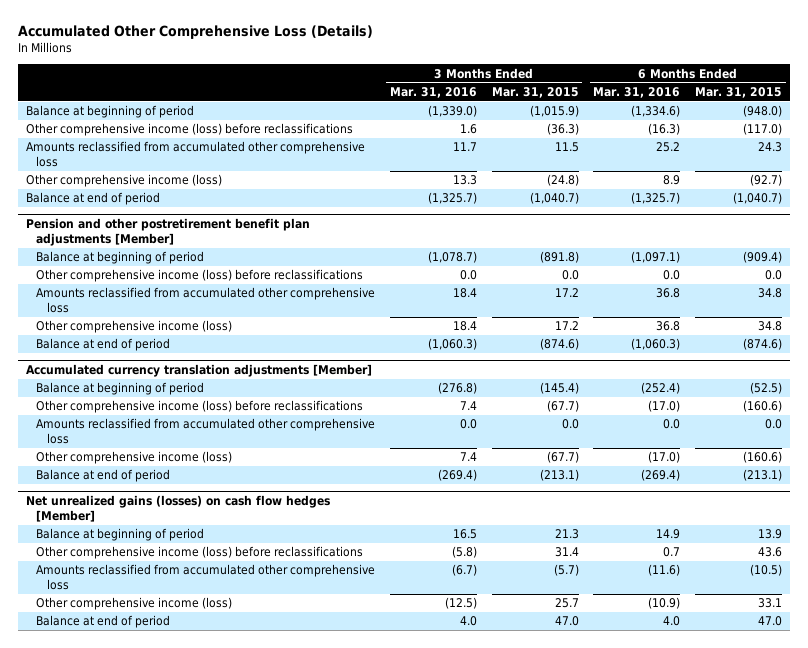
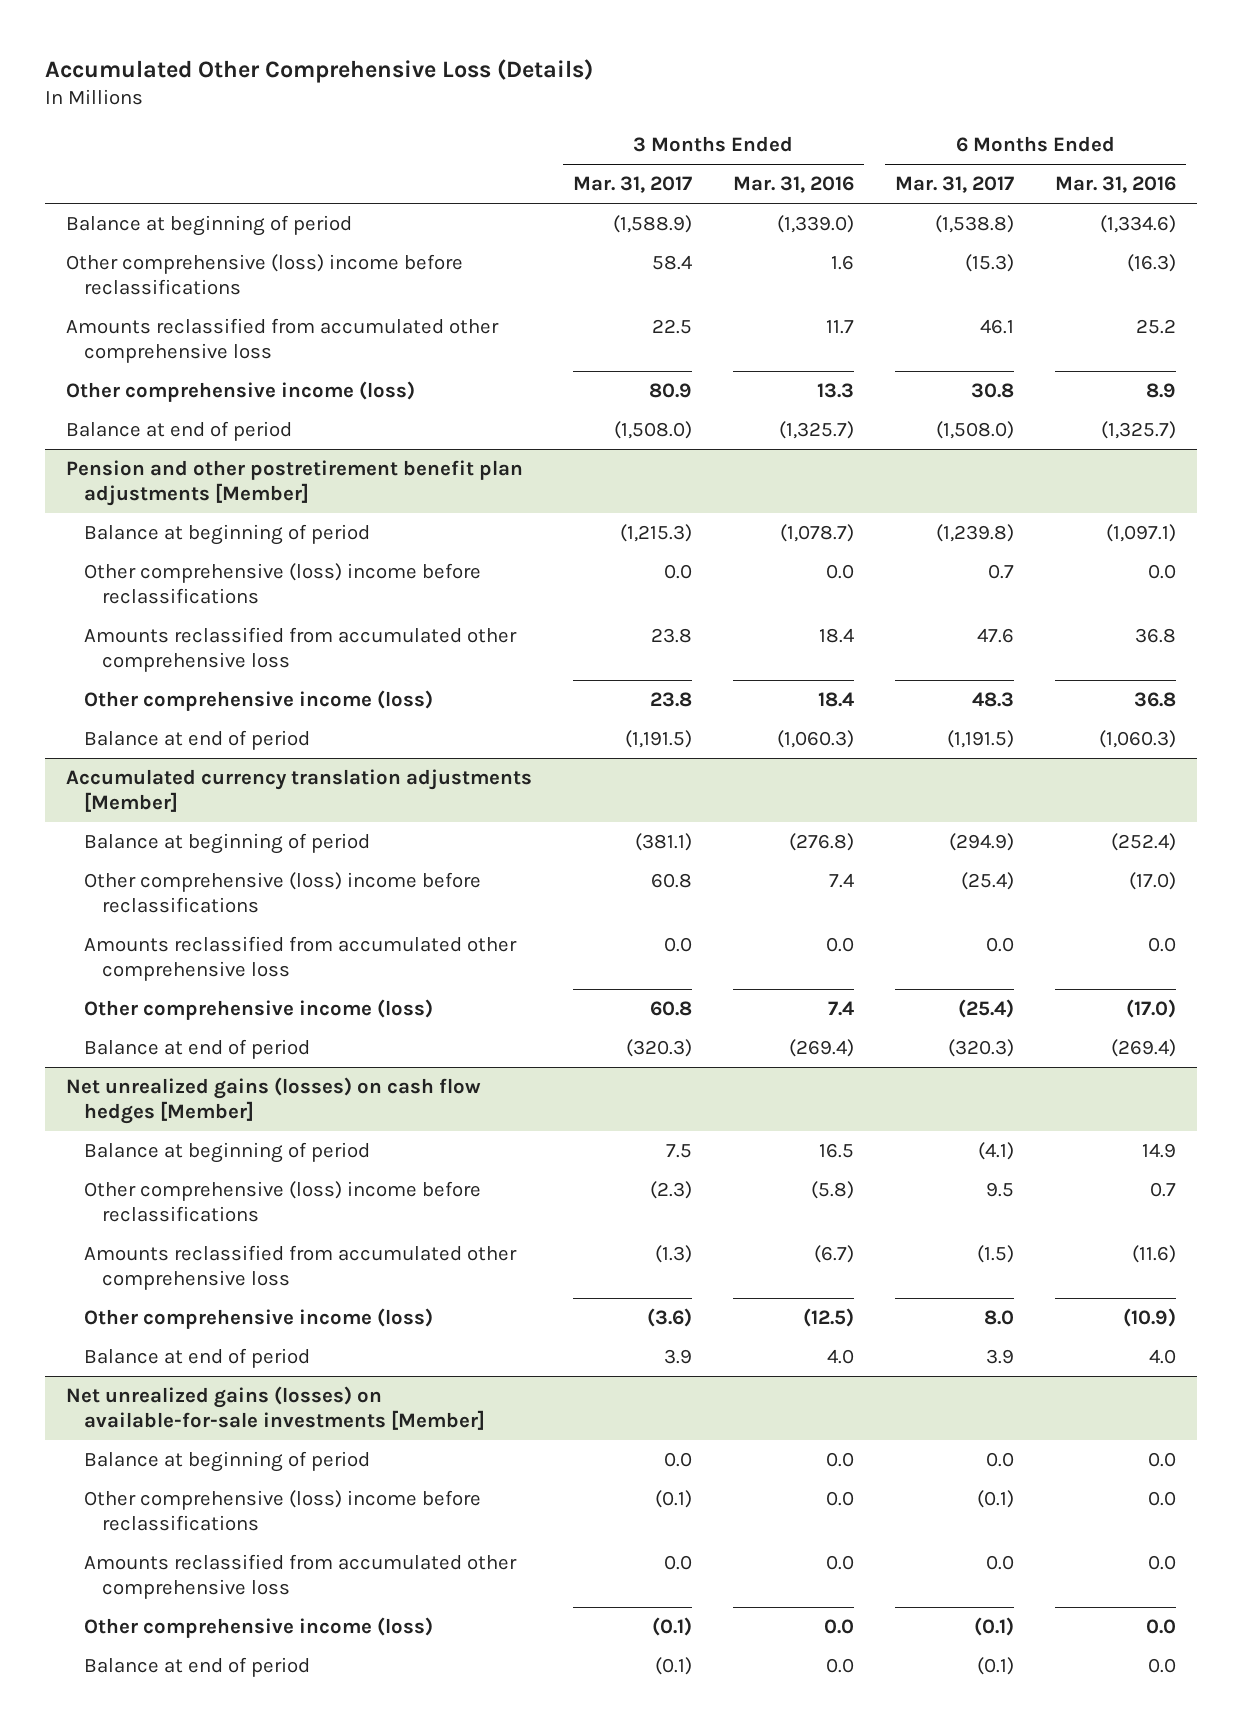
- | 3 Months Ended Mar. 31, 2016 | 3 Months Ended Mar. 31, 2015 | 6 Months Ended Mar. 31, 2016 | 6 Months Ended Mar. 31, 2015
+ | 3 Months Ended Mar. 31, 2017 | 3 Months Ended Mar. 31, 2016 | 6 Months Ended Mar. 31, 2017 | 6 Months Ended Mar. 31, 2016
- Other comprehensive income (loss) before reclassifications | 1.6 | (36.3) | (16.3) | (117.0)
+ Other comprehensive (loss) income before reclassifications | 58.4 | 1.6 | (15.3) | (16.3)
@ Pension and other postretirement benefit plan adjustments [Member]
- Other comprehensive income (loss) before reclassifications | 0.0 | 0.0 | 0.0 | 0.0
+ Other comprehensive (loss) income before reclassifications | 0.0 | 0.0 | 0.7 | 0.0
@ Accumulated currency translation adjustments [Member]
- Other comprehensive income (loss) before reclassifications | 7.4 | (67.7) | (17.0) | (160.6)
+ Other comprehensive (loss) income before reclassifications | 60.8 | 7.4 | (25.4) | (17.0)
@ Net unrealized gains (losses) on cash flow hedges [Member]
- Other comprehensive income (loss) before reclassifications | (5.8) | 31.4 | 0.7 | 43.6
+ Other comprehensive (loss) income before reclassifications | (2.3) | (5.8) | 9.5 | 0.7
+ Net unrealized gains (losses) on available-for-sale investments [Member]
+ Balance at beginning of period | 0.0 | 0.0 | 0.0 | 0.0
+ Other comprehensive (loss) income before reclassifications | (0.1) | 0.0 | (0.1) | 0.0
+ Amounts reclassified from accumulated other comprehensive loss | 0.0 | 0.0 | 0.0 | 0.0
+ Other comprehensive income (loss) | (0.1) | 0.0 | (0.1) | 0.0
+ Balance at end of period | (0.1) | 0.0 | (0.1) | 0.0

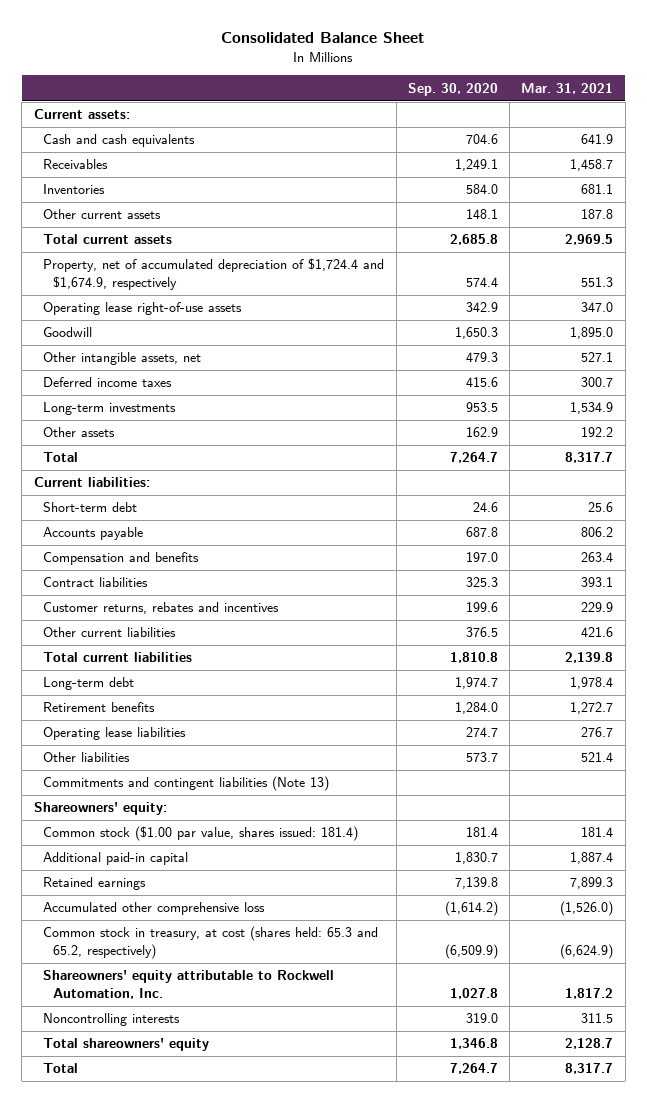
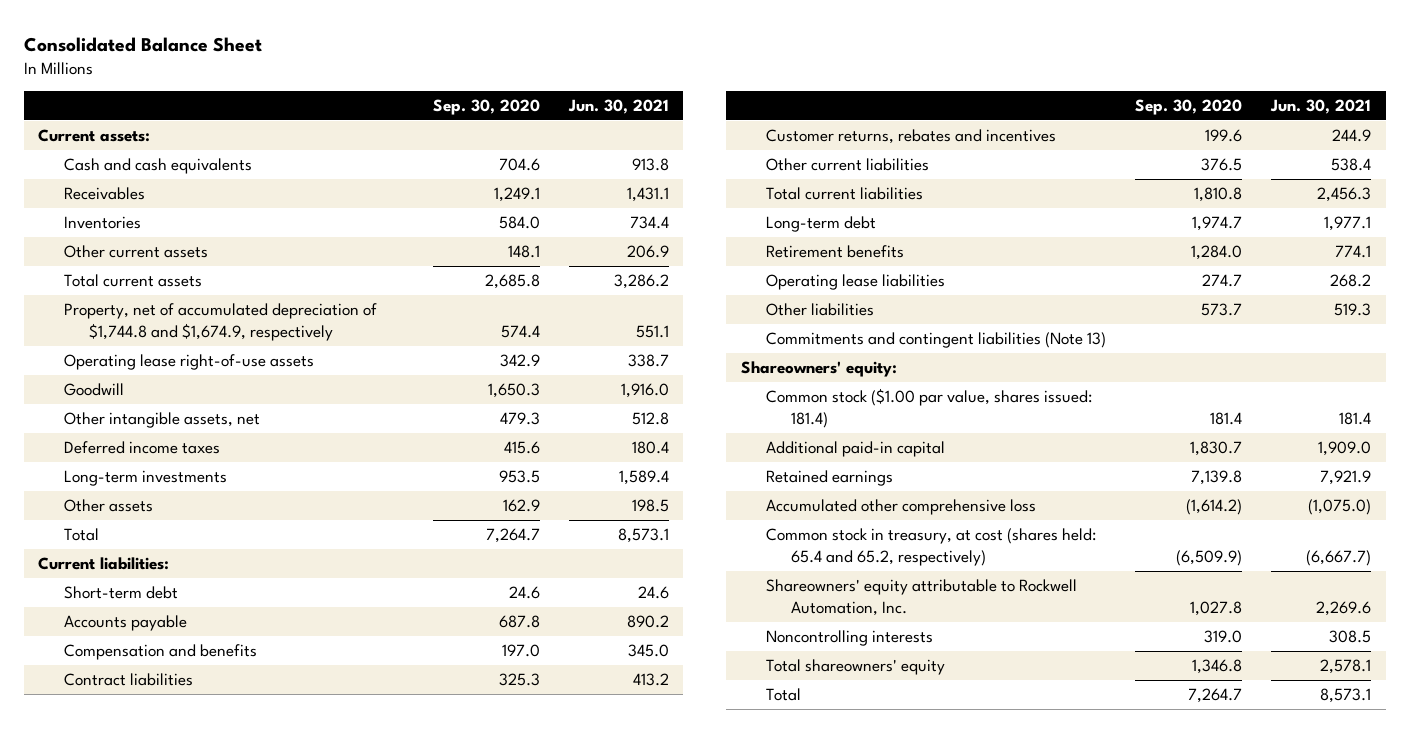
- | Sep. 30, 2020 | Mar. 31, 2021
+ | Sep. 30, 2020 | Jun. 30, 2021
- Property, net of accumulated depreciation of $1,724.4 and $1,674.9, respectively | 574.4 | 551.3
+ Property, net of accumulated depreciation of $1,744.8 and $1,674.9, respectively | 574.4 | 551.1
- Common stock in treasury, at cost (shares held: 65.3 and 65.2, respectively) | (6,509.9) | (6,624.9)
+ Common stock in treasury, at cost (shares held: 65.4 and 65.2, respectively) | (6,509.9) | (6,667.7)

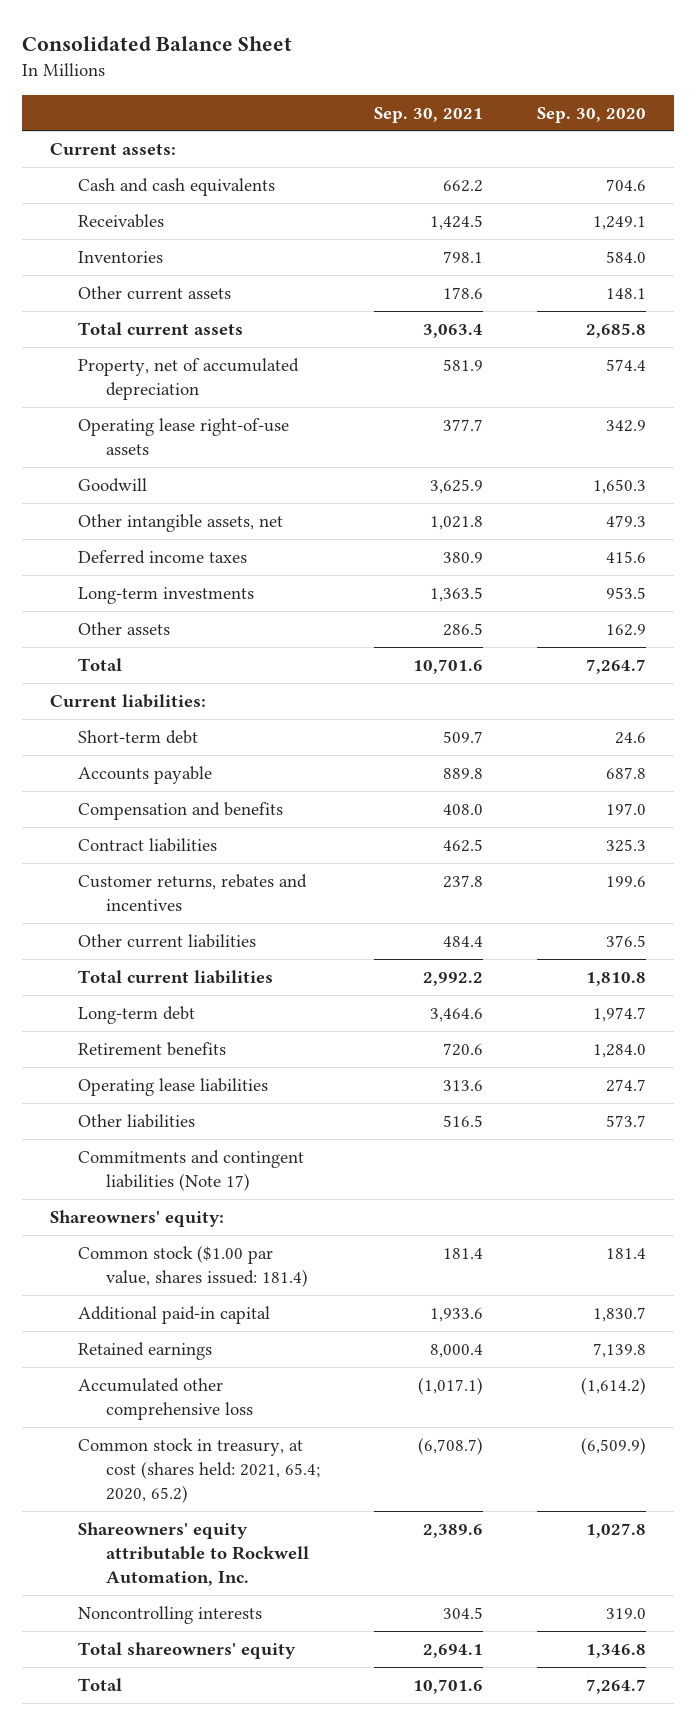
- | Sep. 30, 2020 | Jun. 30, 2021
+ | Sep. 30, 2021 | Sep. 30, 2020
- Property, net of accumulated depreciation of $1,744.8 and $1,674.9, respectively | 574.4 | 551.1
+ Property, net of accumulated depreciation | 581.9 | 574.4
- Commitments and contingent liabilities (Note 13)
+ Commitments and contingent liabilities (Note 17)
- Common stock in treasury, at cost (shares held: 65.4 and 65.2, respectively) | (6,509.9) | (6,667.7)
+ Common stock in treasury, at cost (shares held: 2021, 65.4; 2020, 65.2) | (6,708.7) | (6,509.9)

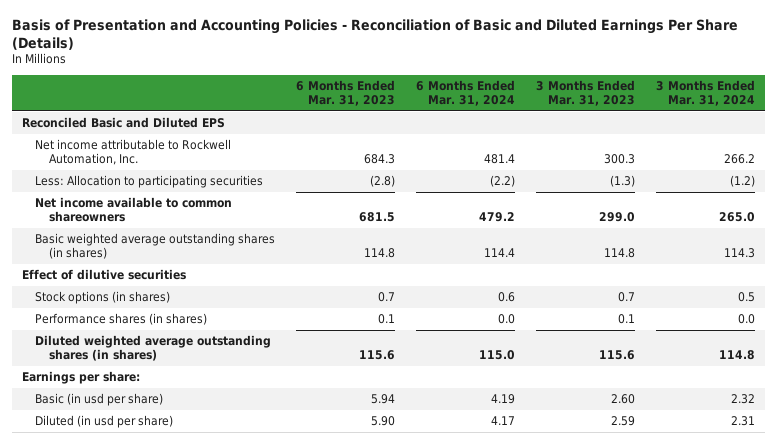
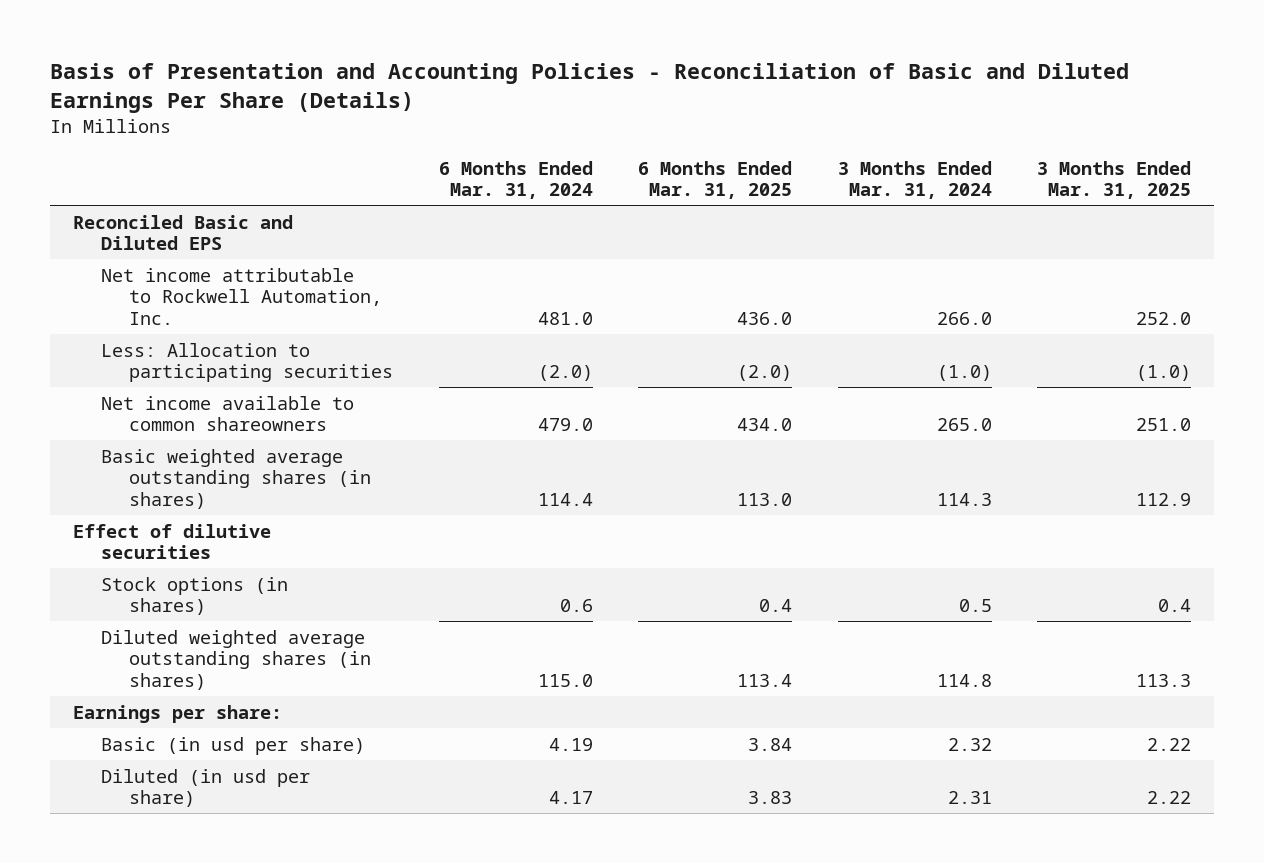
- | 6 Months Ended Mar. 31, 2023 | 6 Months Ended Mar. 31, 2024 | 3 Months Ended Mar. 31, 2023 | 3 Months Ended Mar. 31, 2024
+ | 6 Months Ended Mar. 31, 2024 | 6 Months Ended Mar. 31, 2025 | 3 Months Ended Mar. 31, 2024 | 3 Months Ended Mar. 31, 2025
- Net income attributable to Rockwell Automation, Inc. | 684.3 | 481.4 | 300.3 | 266.2
- Less: Allocation to participating securities | (2.8) | (2.2) | (1.3) | (1.2)
- Net income available to common shareowners | 681.5 | 479.2 | 299.0 | 265.0
+ Net income attributable to Rockwell Automation, Inc. | 481.0 | 436.0 | 266.0 | 252.0
+ Less: Allocation to participating securities | (2.0) | (2.0) | (1.0) | (1.0)
+ Net income available to common shareowners | 479.0 | 434.0 | 265.0 | 251.0
- Performance shares (in shares) | 0.1 | 0.0 | 0.1 | 0.0

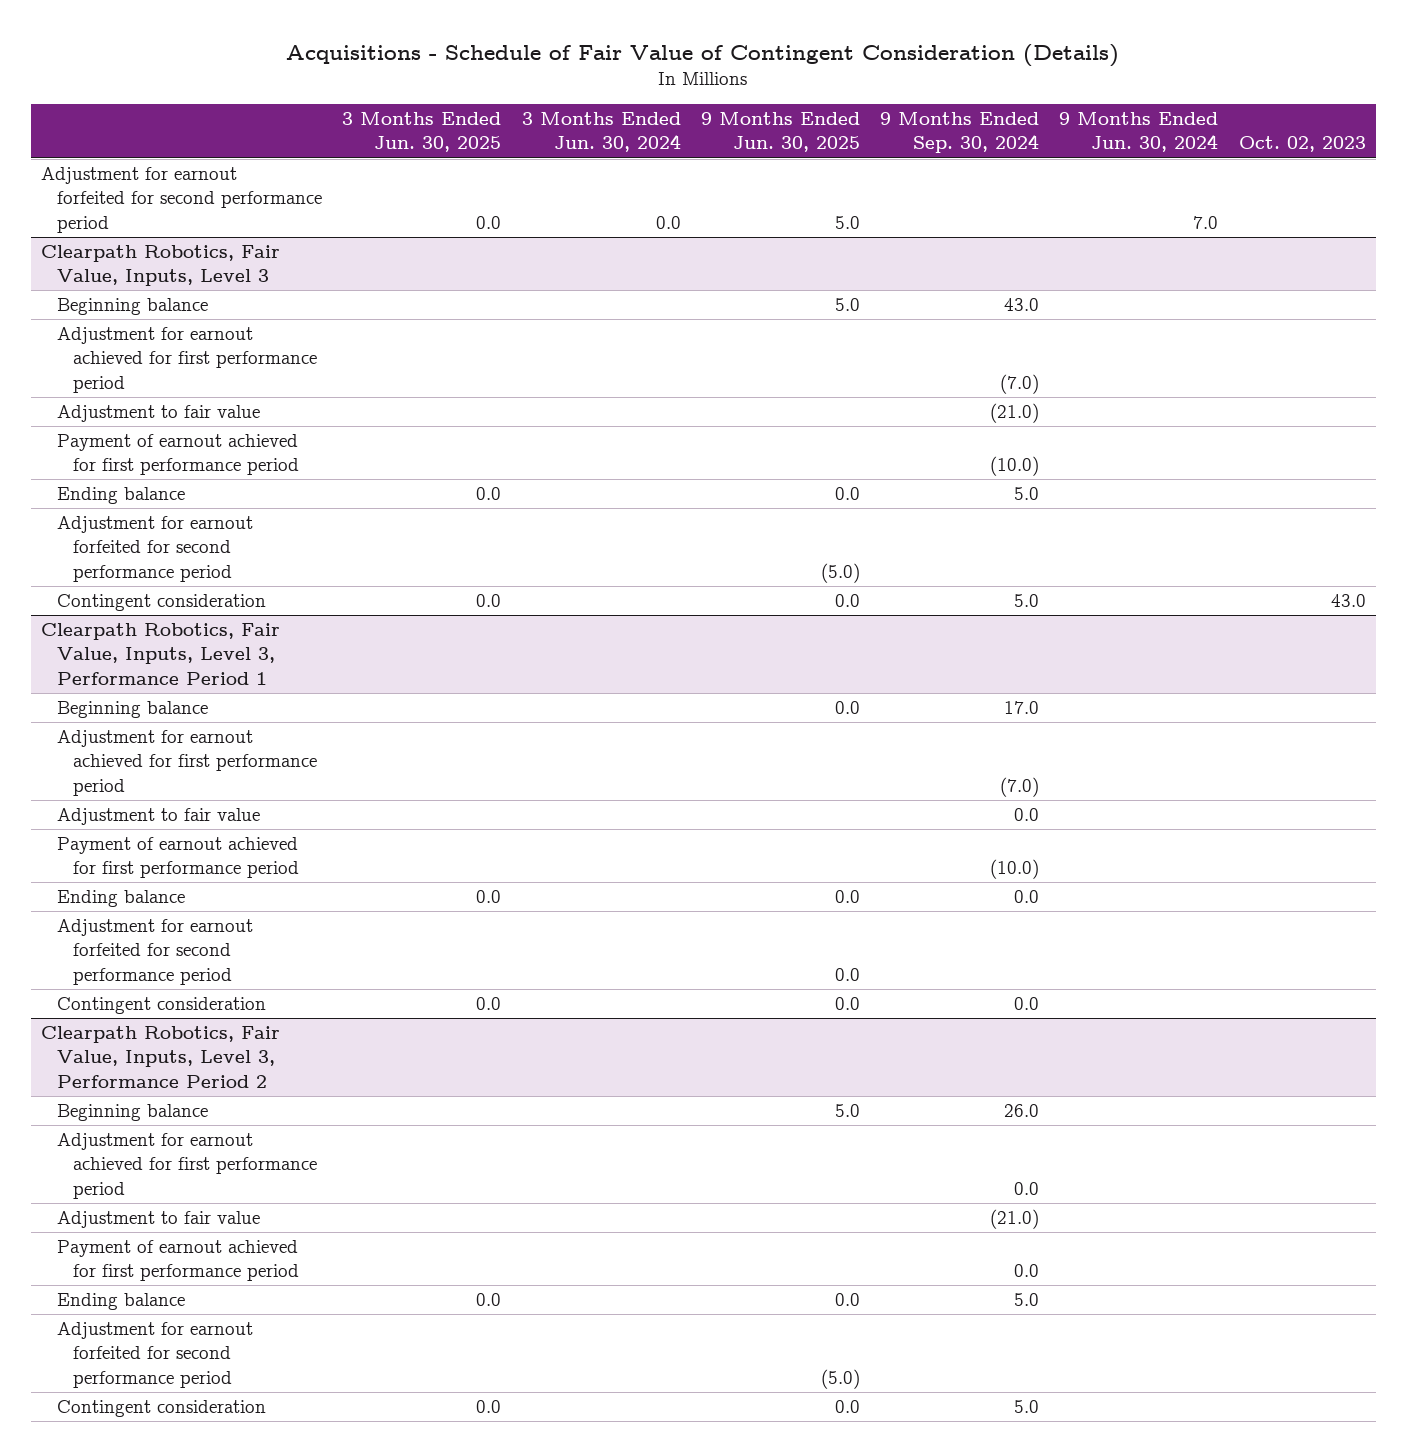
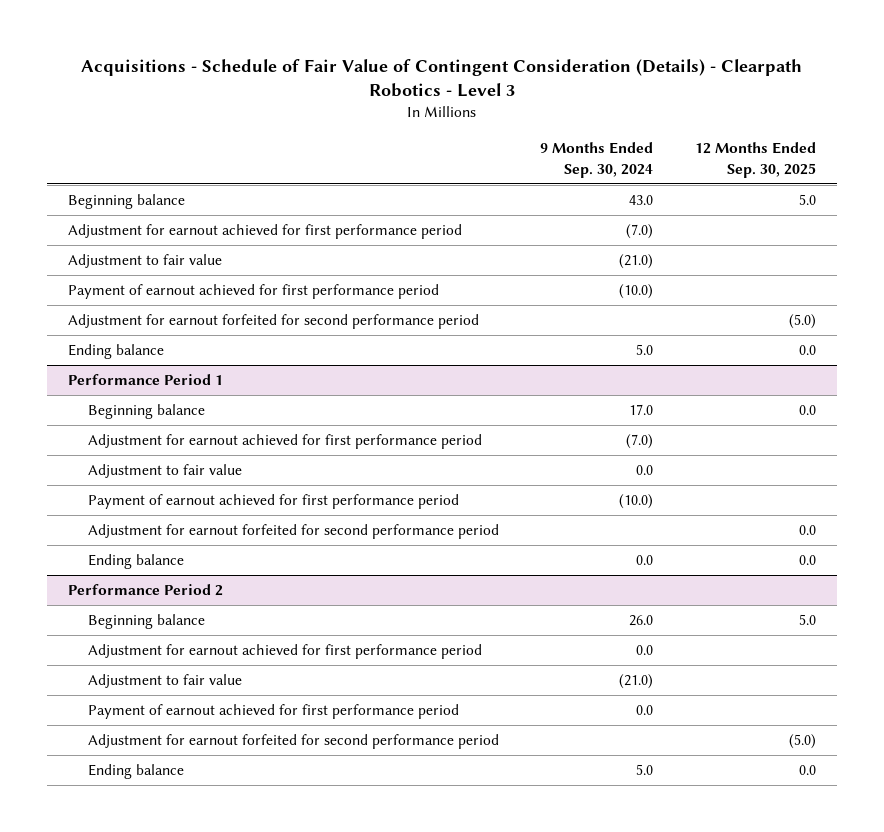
- Acquisitions - Schedule of Fair Value of Contingent Consideration (Details)
+ Acquisitions - Schedule of Fair Value of Contingent Consideration (Details) - Clearpath Robotics - Level 3
- | 3 Months Ended Jun. 30, 2025 | 3 Months Ended Jun. 30, 2024 | 9 Months Ended Jun. 30, 2025 | 9 Months Ended Sep. 30, 2024 | 9 Months Ended Jun. 30, 2024 | Oct. 02, 2023
+ | 9 Months Ended Sep. 30, 2024 | 12 Months Ended Sep. 30, 2025
- Adjustment for earnout forfeited for second performance period | 0.0 | 0.0 | 5.0 | | 7.0 |
- Clearpath Robotics, Fair Value, Inputs, Level 3
- Ending balance | 0.0 | | 0.0 | 5.0 | |
- Contingent consideration | 0.0 | | 0.0 | 5.0 | | 43.0
- Clearpath Robotics, Fair Value, Inputs, Level 3, Performance Period 1
+ Ending balance | 5.0 | 0.0
+ Performance Period 1
- Ending balance | 0.0 | | 0.0 | 0.0 | |
- Contingent consideration | 0.0 | | 0.0 | 0.0 | |
- Clearpath Robotics, Fair Value, Inputs, Level 3, Performance Period 2
+ Ending balance | 0.0 | 0.0
+ Performance Period 2
- Ending balance | 0.0 | | 0.0 | 5.0 | |
- Contingent consideration | 0.0 | | 0.0 | 5.0 | |
+ Ending balance | 5.0 | 0.0

